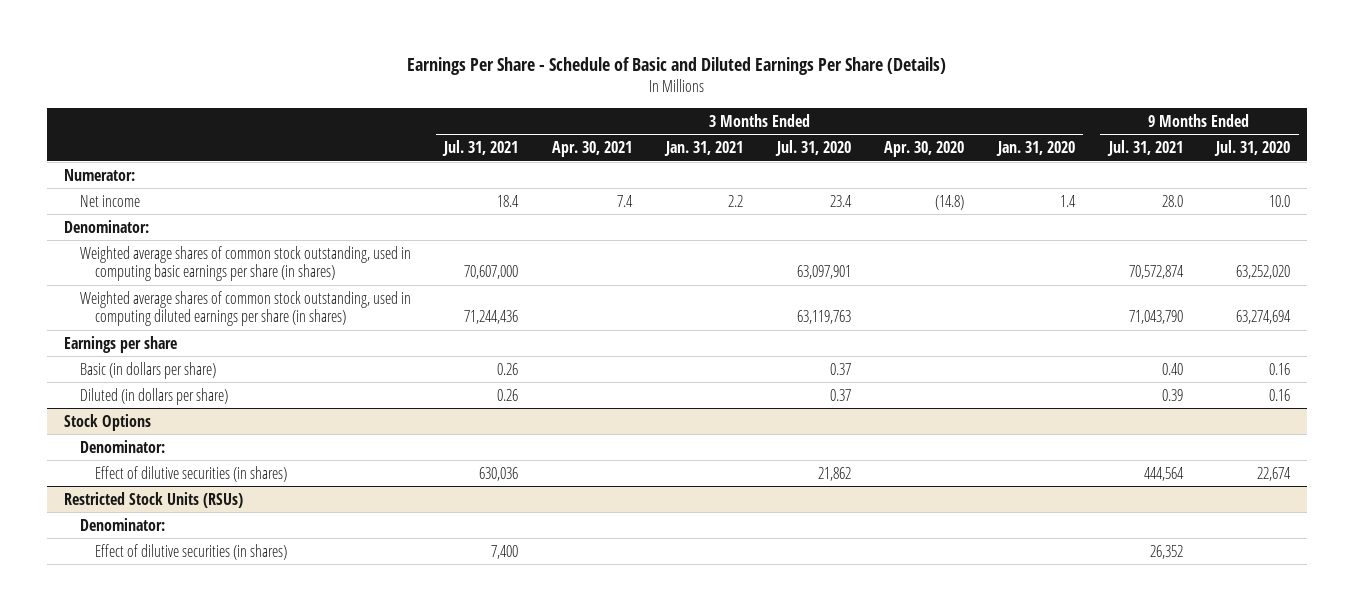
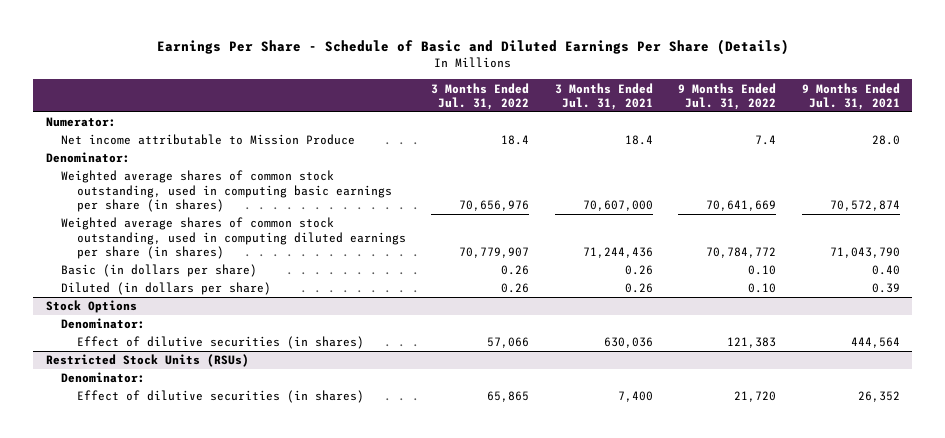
- | 3 Months Ended Jul. 31, 2021 | 3 Months Ended Apr. 30, 2021 | 3 Months Ended Jan. 31, 2021 | 3 Months Ended Jul. 31, 2020 | 3 Months Ended Apr. 30, 2020 | 3 Months Ended Jan. 31, 2020 | 9 Months Ended Jul. 31, 2021 | 9 Months Ended Jul. 31, 2020
+ | 3 Months Ended Jul. 31, 2022 | 3 Months Ended Jul. 31, 2021 | 9 Months Ended Jul. 31, 2022 | 9 Months Ended Jul. 31, 2021
- Net income | 18.4 | 7.4 | 2.2 | 23.4 | (14.8) | 1.4 | 28.0 | 10.0
+ Net income attributable to Mission Produce | 18.4 | 18.4 | 7.4 | 28.0
- Earnings per share

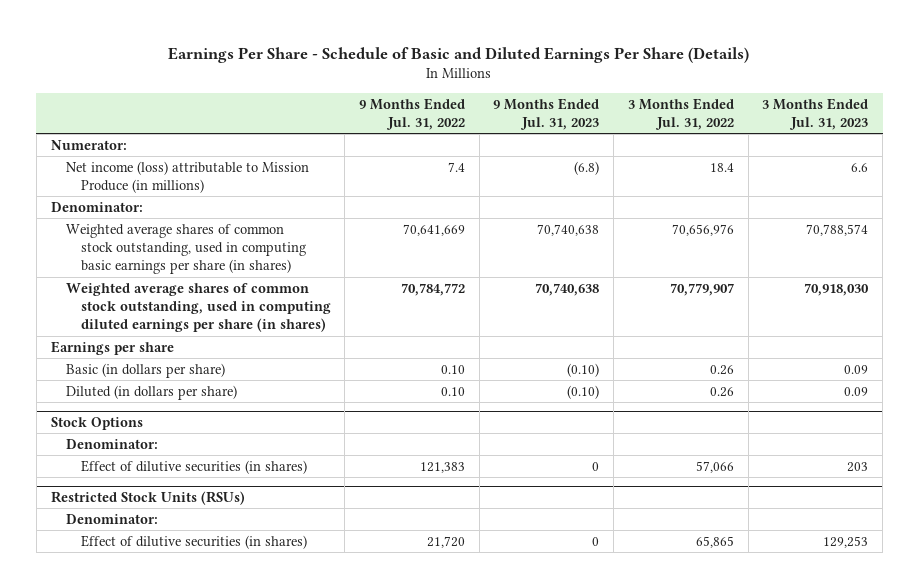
- | 3 Months Ended Jul. 31, 2022 | 3 Months Ended Jul. 31, 2021 | 9 Months Ended Jul. 31, 2022 | 9 Months Ended Jul. 31, 2021
+ | 9 Months Ended Jul. 31, 2022 | 9 Months Ended Jul. 31, 2023 | 3 Months Ended Jul. 31, 2022 | 3 Months Ended Jul. 31, 2023
- Net income attributable to Mission Produce | 18.4 | 18.4 | 7.4 | 28.0
+ Net income (loss) attributable to Mission Produce (in millions) | 7.4 | (6.8) | 18.4 | 6.6
+ Earnings per share

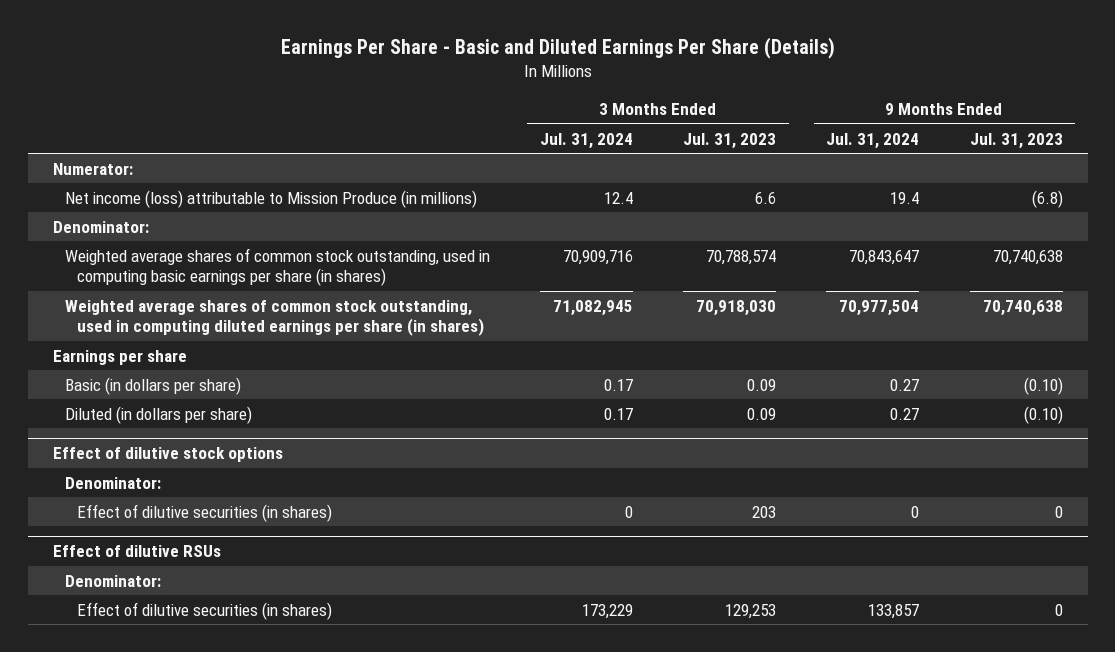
- Earnings Per Share - Schedule of Basic and Diluted Earnings Per Share (Details)
+ Earnings Per Share - Basic and Diluted Earnings Per Share (Details)
- | 9 Months Ended Jul. 31, 2022 | 9 Months Ended Jul. 31, 2023 | 3 Months Ended Jul. 31, 2022 | 3 Months Ended Jul. 31, 2023
+ | 3 Months Ended Jul. 31, 2024 | 3 Months Ended Jul. 31, 2023 | 9 Months Ended Jul. 31, 2024 | 9 Months Ended Jul. 31, 2023
- Stock Options
+ Effect of dilutive stock options
- Restricted Stock Units (RSUs)
+ Effect of dilutive RSUs

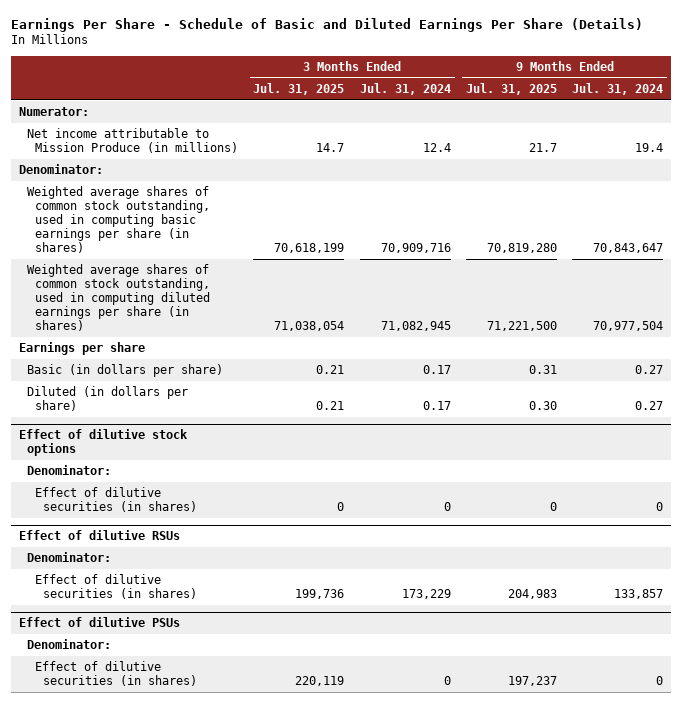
- Earnings Per Share - Basic and Diluted Earnings Per Share (Details)
+ Earnings Per Share - Schedule of Basic and Diluted Earnings Per Share (Details)
- | 3 Months Ended Jul. 31, 2024 | 3 Months Ended Jul. 31, 2023 | 9 Months Ended Jul. 31, 2024 | 9 Months Ended Jul. 31, 2023
+ | 3 Months Ended Jul. 31, 2025 | 3 Months Ended Jul. 31, 2024 | 9 Months Ended Jul. 31, 2025 | 9 Months Ended Jul. 31, 2024
- Net income (loss) attributable to Mission Produce (in millions) | 12.4 | 6.6 | 19.4 | (6.8)
+ Net income attributable to Mission Produce (in millions) | 14.7 | 12.4 | 21.7 | 19.4
+ Effect of dilutive PSUs
+ Denominator:
+ Effect of dilutive securities (in shares) | 220,119 | 0 | 197,237 | 0

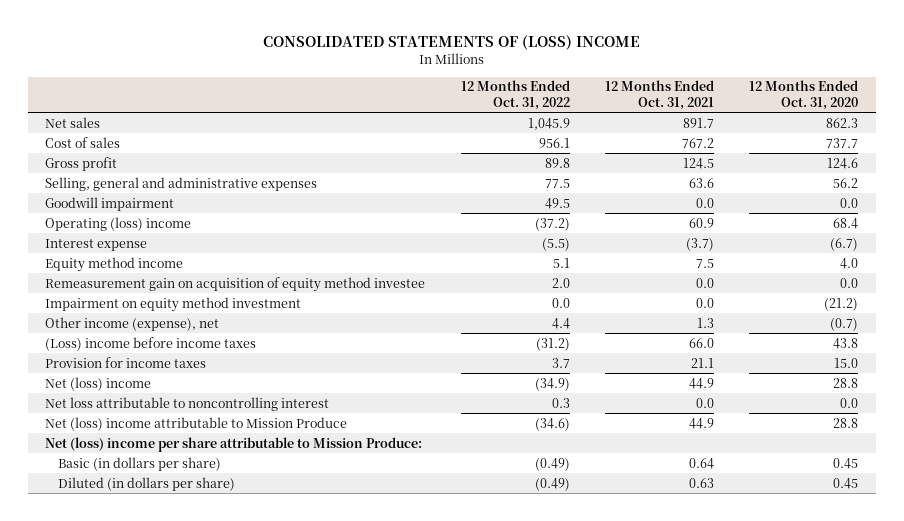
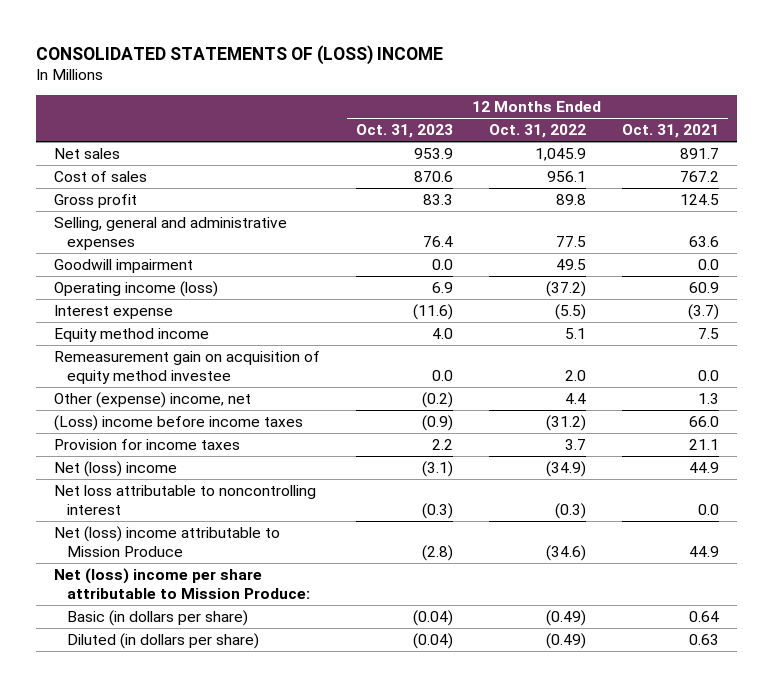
- | 12 Months Ended Oct. 31, 2022 | 12 Months Ended Oct. 31, 2021 | 12 Months Ended Oct. 31, 2020
+ | 12 Months Ended Oct. 31, 2023 | 12 Months Ended Oct. 31, 2022 | 12 Months Ended Oct. 31, 2021
- Operating (loss) income | (37.2) | 60.9 | 68.4
+ Operating income (loss) | 6.9 | (37.2) | 60.9
- Impairment on equity method investment | 0.0 | 0.0 | (21.2)
- Other income (expense), net | 4.4 | 1.3 | (0.7)
+ Other (expense) income, net | (0.2) | 4.4 | 1.3
- Net loss attributable to noncontrolling interest | 0.3 | 0.0 | 0.0
+ Net loss attributable to noncontrolling interest | (0.3) | (0.3) | 0.0

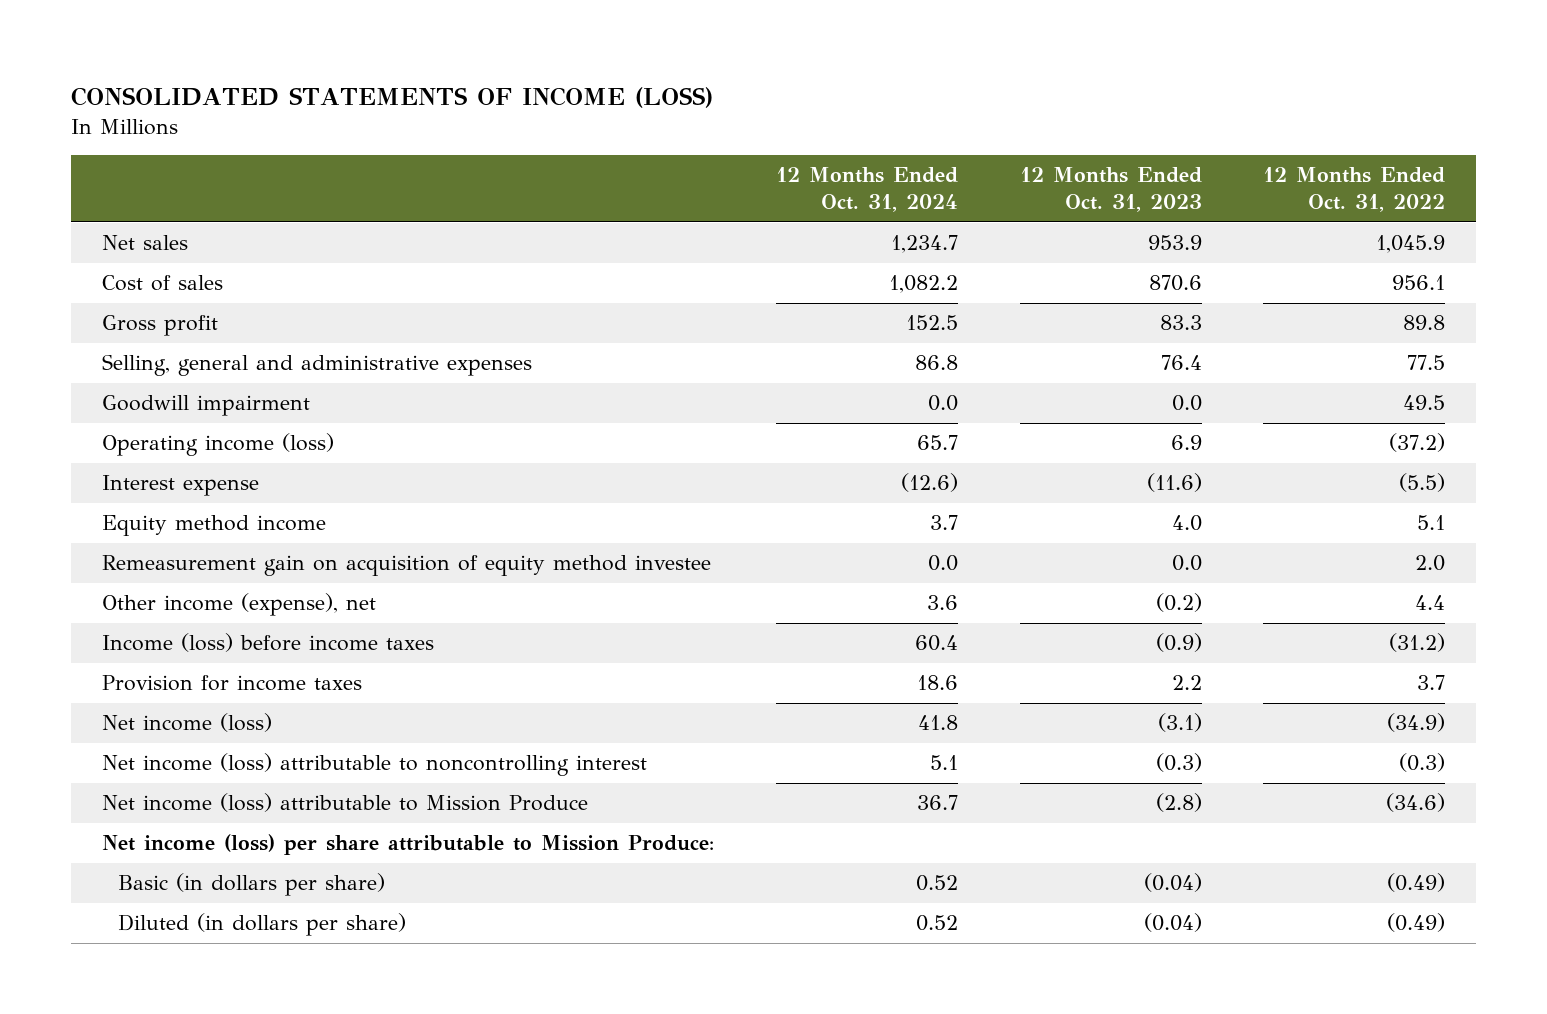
- CONSOLIDATED STATEMENTS OF (LOSS) INCOME
+ CONSOLIDATED STATEMENTS OF INCOME (LOSS)
- | 12 Months Ended Oct. 31, 2023 | 12 Months Ended Oct. 31, 2022 | 12 Months Ended Oct. 31, 2021
+ | 12 Months Ended Oct. 31, 2024 | 12 Months Ended Oct. 31, 2023 | 12 Months Ended Oct. 31, 2022
- Other (expense) income, net | (0.2) | 4.4 | 1.3
- (Loss) income before income taxes | (0.9) | (31.2) | 66.0
+ Other income (expense), net | 3.6 | (0.2) | 4.4
+ Income (loss) before income taxes | 60.4 | (0.9) | (31.2)
- Net (loss) income | (3.1) | (34.9) | 44.9
- Net loss attributable to noncontrolling interest | (0.3) | (0.3) | 0.0
- Net (loss) income attributable to Mission Produce | (2.8) | (34.6) | 44.9
- Net (loss) income per share attributable to Mission Produce:
+ Net income (loss) | 41.8 | (3.1) | (34.9)
+ Net income (loss) attributable to noncontrolling interest | 5.1 | (0.3) | (0.3)
+ Net income (loss) attributable to Mission Produce | 36.7 | (2.8) | (34.6)
+ Net income (loss) per share attributable to Mission Produce:

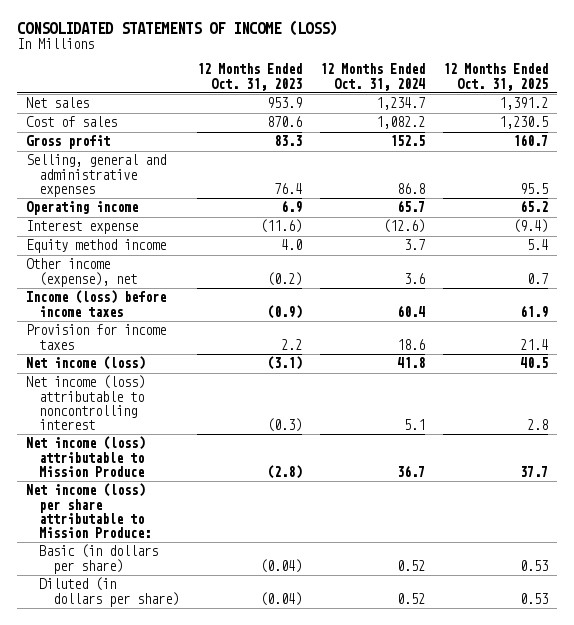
- | 12 Months Ended Oct. 31, 2024 | 12 Months Ended Oct. 31, 2023 | 12 Months Ended Oct. 31, 2022
+ | 12 Months Ended Oct. 31, 2023 | 12 Months Ended Oct. 31, 2024 | 12 Months Ended Oct. 31, 2025
- Goodwill impairment | 0.0 | 0.0 | 49.5
- Operating income (loss) | 65.7 | 6.9 | (37.2)
+ Operating income | 6.9 | 65.7 | 65.2
- Remeasurement gain on acquisition of equity method investee | 0.0 | 0.0 | 2.0

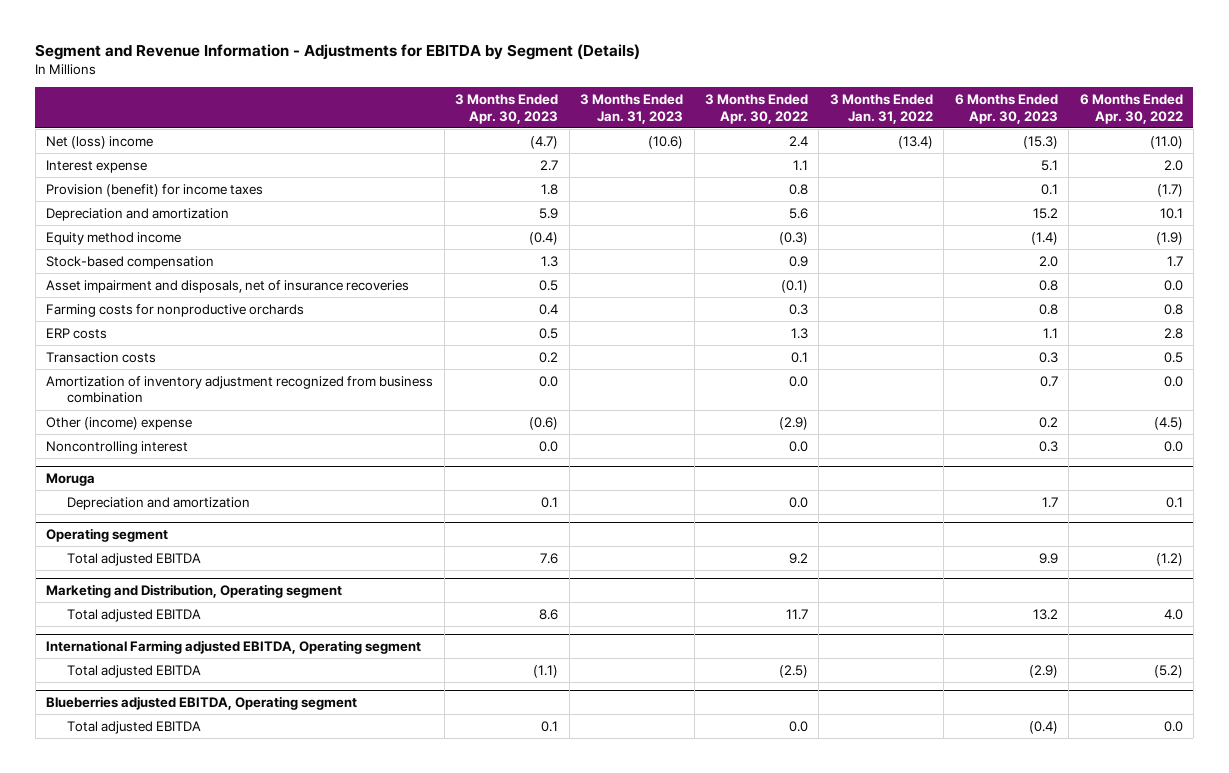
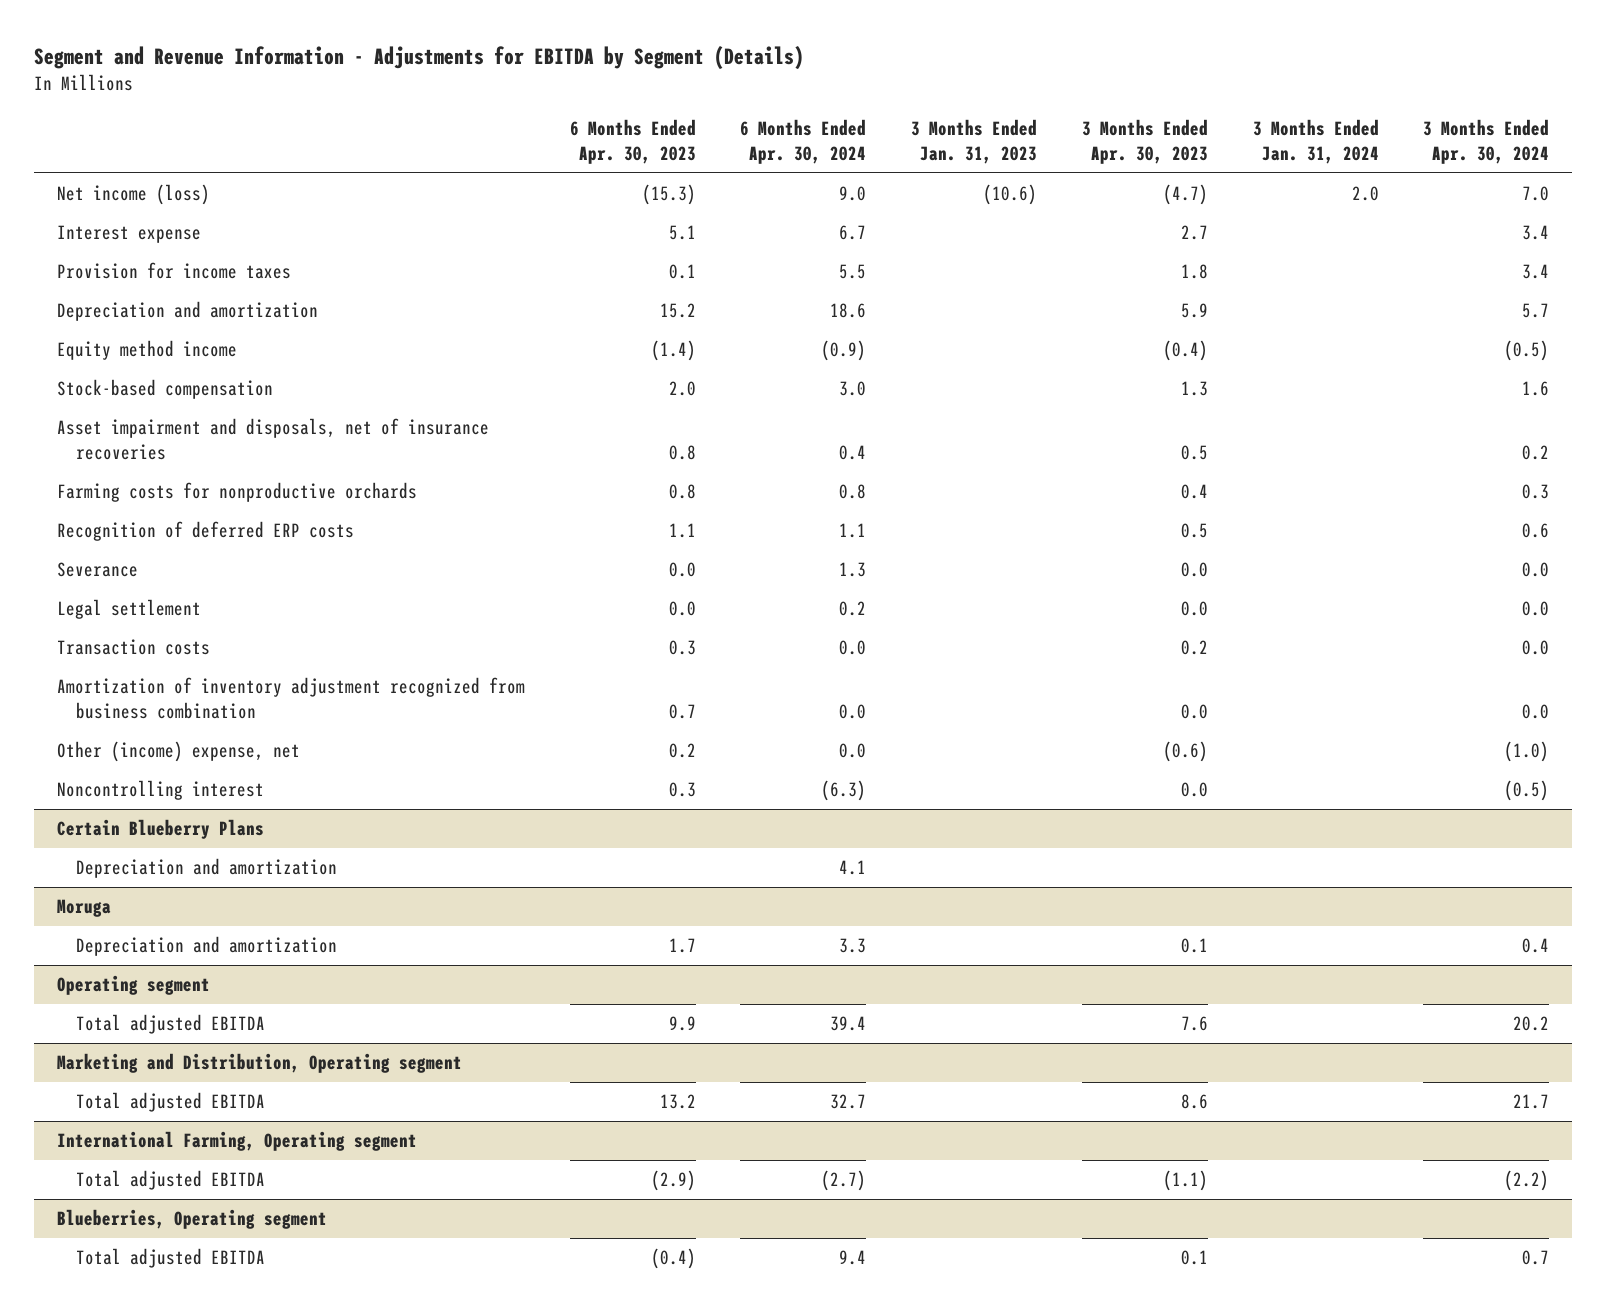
- | 3 Months Ended Apr. 30, 2023 | 3 Months Ended Jan. 31, 2023 | 3 Months Ended Apr. 30, 2022 | 3 Months Ended Jan. 31, 2022 | 6 Months Ended Apr. 30, 2023 | 6 Months Ended Apr. 30, 2022
+ | 6 Months Ended Apr. 30, 2023 | 6 Months Ended Apr. 30, 2024 | 3 Months Ended Jan. 31, 2023 | 3 Months Ended Apr. 30, 2023 | 3 Months Ended Jan. 31, 2024 | 3 Months Ended Apr. 30, 2024
- Net (loss) income | (4.7) | (10.6) | 2.4 | (13.4) | (15.3) | (11.0)
+ Net income (loss) | (15.3) | 9.0 | (10.6) | (4.7) | 2.0 | 7.0
- Provision (benefit) for income taxes | 1.8 | | 0.8 | | 0.1 | (1.7)
+ Provision for income taxes | 0.1 | 5.5 | | 1.8 | | 3.4
- ERP costs | 0.5 | | 1.3 | | 1.1 | 2.8
+ Recognition of deferred ERP costs | 1.1 | 1.1 | | 0.5 | | 0.6
+ Severance | 0.0 | 1.3 | | 0.0 | | 0.0
+ Legal settlement | 0.0 | 0.2 | | 0.0 | | 0.0
- Other (income) expense | (0.6) | | (2.9) | | 0.2 | (4.5)
+ Other (income) expense, net | 0.2 | 0.0 | | (0.6) | | (1.0)
+ Certain Blueberry Plans
+ Depreciation and amortization | | 4.1 | | | |
- International Farming adjusted EBITDA, Operating segment
+ International Farming, Operating segment
- Blueberries adjusted EBITDA, Operating segment
+ Blueberries, Operating segment

